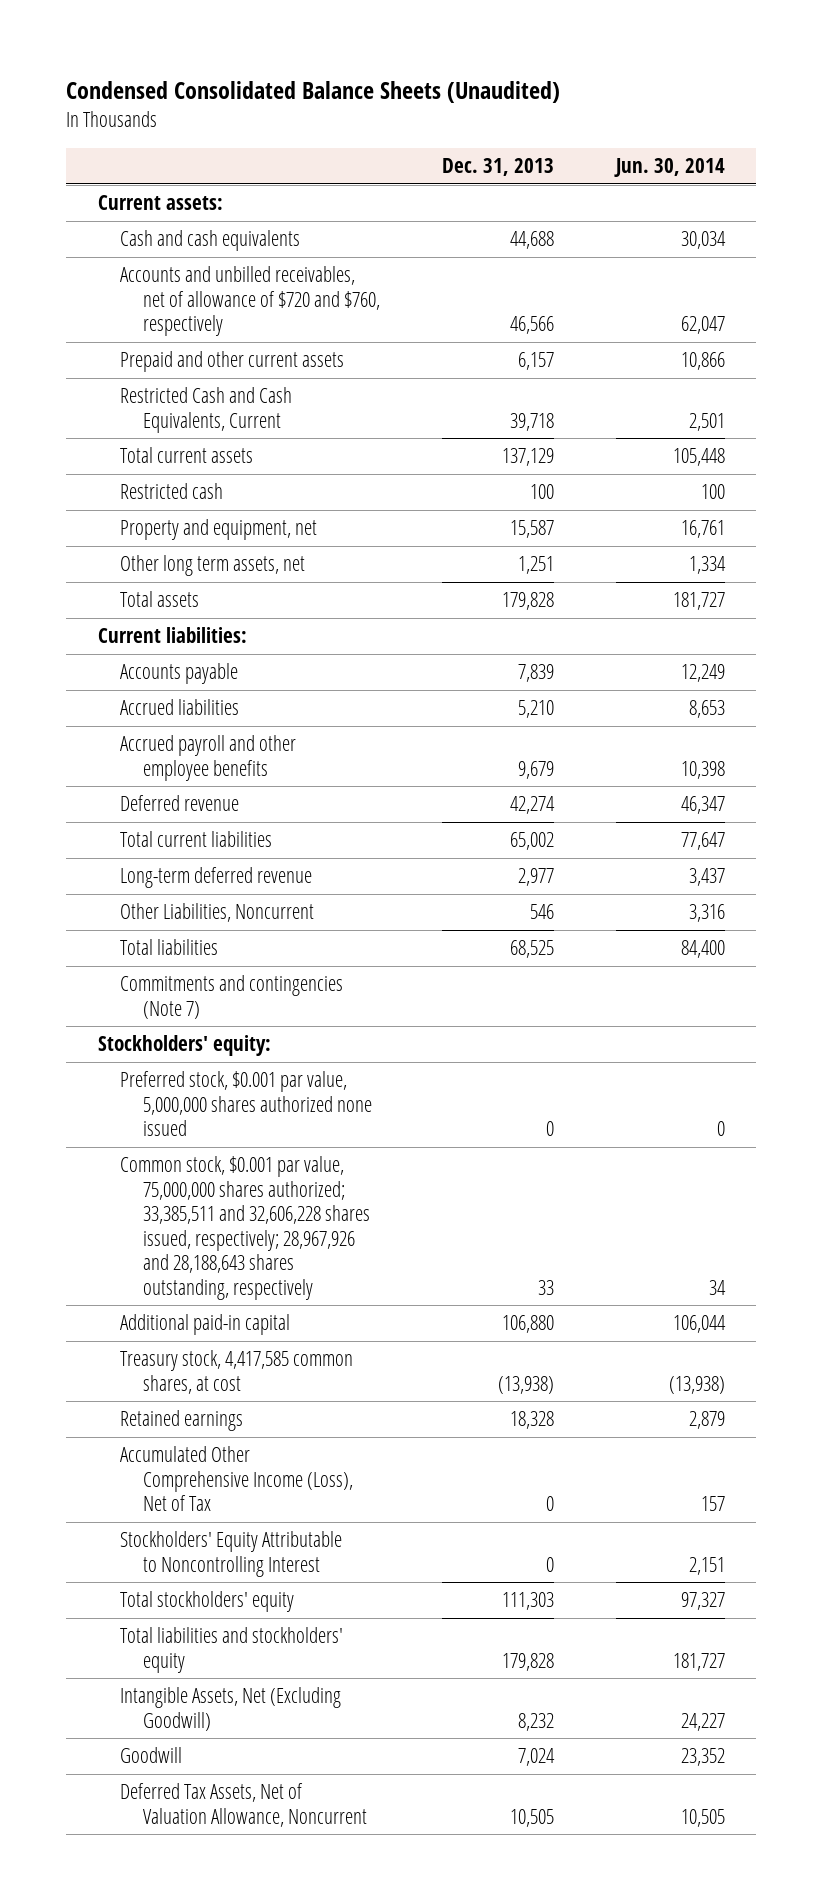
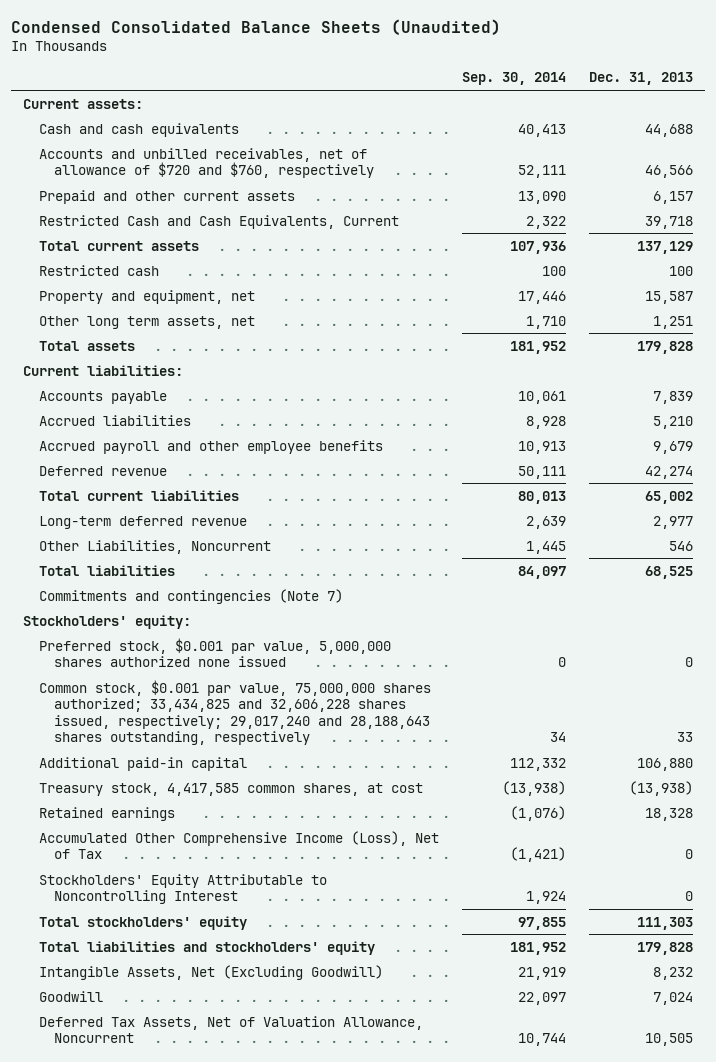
- | Dec. 31, 2013 | Jun. 30, 2014
+ | Sep. 30, 2014 | Dec. 31, 2013
- Common stock, $0.001 par value, 75,000,000 shares authorized; 33,385,511 and 32,606,228 shares issued, respectively; 28,967,926 and 28,188,643 shares outstanding, respectively | 33 | 34
+ Common stock, $0.001 par value, 75,000,000 shares authorized; 33,434,825 and 32,606,228 shares issued, respectively; 29,017,240 and 28,188,643 shares outstanding, respectively | 34 | 33

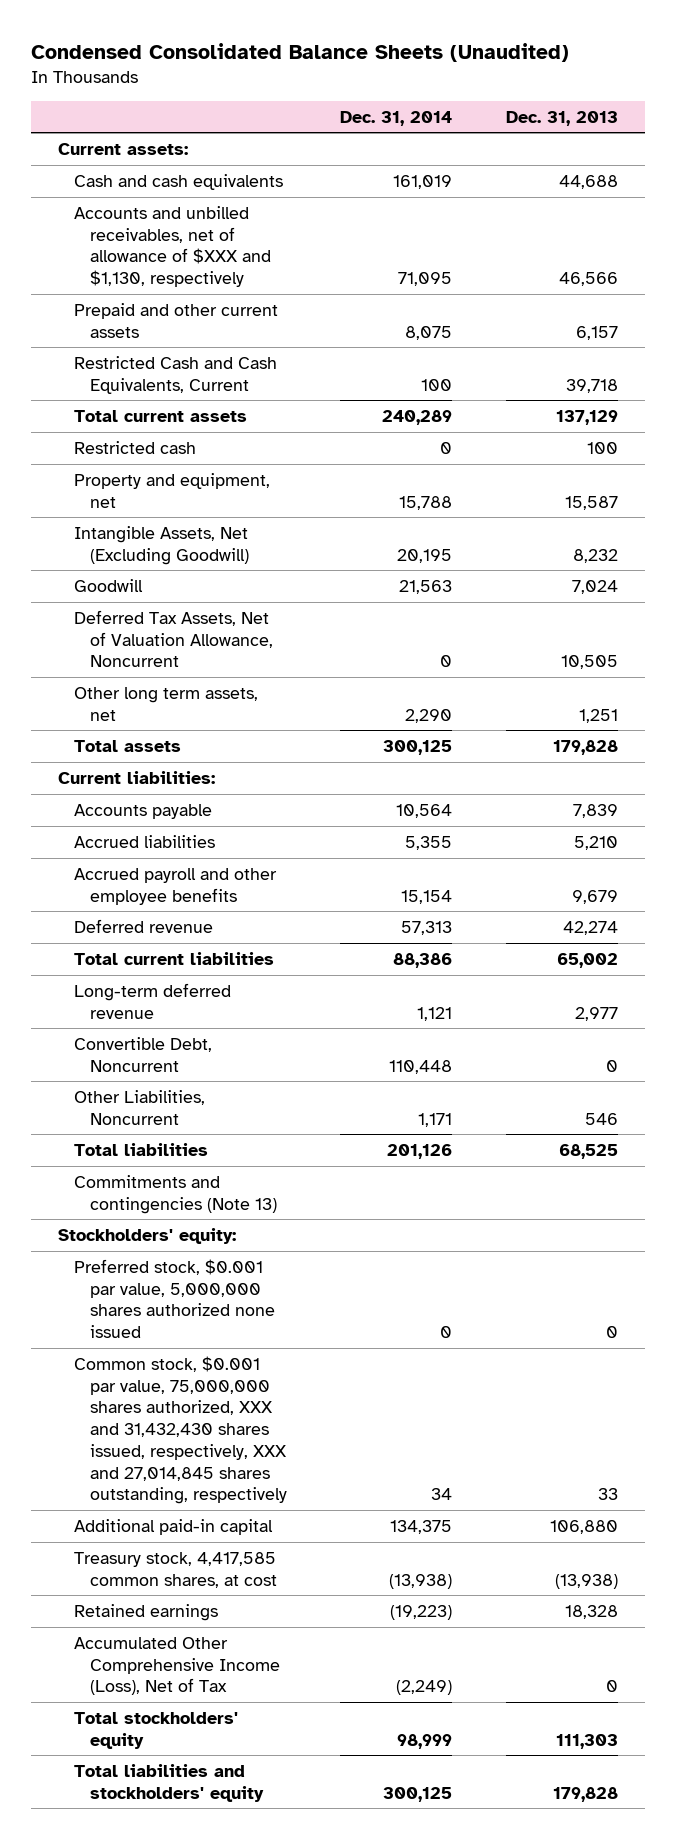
- | Sep. 30, 2014 | Dec. 31, 2013
+ | Dec. 31, 2014 | Dec. 31, 2013
- Accounts and unbilled receivables, net of allowance of $720 and $760, respectively | 52,111 | 46,566
+ Accounts and unbilled receivables, net of allowance of $XXX and $1,130, respectively | 71,095 | 46,566
moved up: Intangible Assets, Net (Excluding Goodwill) | 20,195 | 8,232
moved up: Goodwill | 21,563 | 7,024
moved up: Deferred Tax Assets, Net of Valuation Allowance, Noncurrent | 0 | 10,505
+ Convertible Debt, Noncurrent | 110,448 | 0
- Commitments and contingencies (Note 7)
+ Commitments and contingencies (Note 13)
- Common stock, $0.001 par value, 75,000,000 shares authorized; 33,434,825 and 32,606,228 shares issued, respectively; 29,017,240 and 28,188,643 shares outstanding, respectively | 34 | 33
+ Common stock, $0.001 par value, 75,000,000 shares authorized, XXX and 31,432,430 shares issued, respectively, XXX and 27,014,845 shares outstanding, respectively | 34 | 33
- Stockholders' Equity Attributable to Noncontrolling Interest | 1,924 | 0

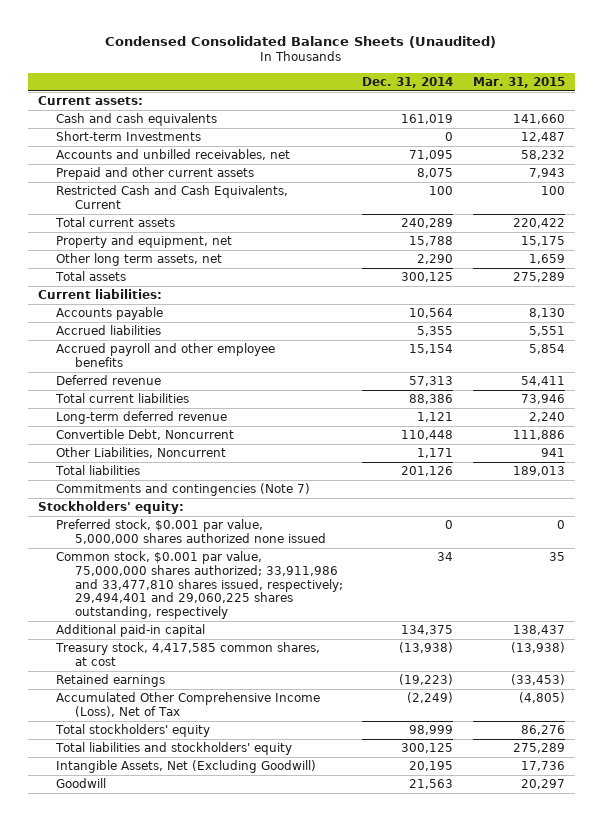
- | Dec. 31, 2014 | Dec. 31, 2013
+ | Dec. 31, 2014 | Mar. 31, 2015
- Accounts and unbilled receivables, net of allowance of $XXX and $1,130, respectively | 71,095 | 46,566
+ Short-term Investments | 0 | 12,487
+ Accounts and unbilled receivables, net | 71,095 | 58,232
- Restricted cash | 0 | 100
- Deferred Tax Assets, Net of Valuation Allowance, Noncurrent | 0 | 10,505
- Commitments and contingencies (Note 13)
+ Commitments and contingencies (Note 7)
- Common stock, $0.001 par value, 75,000,000 shares authorized, XXX and 31,432,430 shares issued, respectively, XXX and 27,014,845 shares outstanding, respectively | 34 | 33
+ Common stock, $0.001 par value, 75,000,000 shares authorized; 33,911,986 and 33,477,810 shares issued, respectively; 29,494,401 and 29,060,225 shares outstanding, respectively | 34 | 35
moved down: Intangible Assets, Net (Excluding Goodwill) | 20,195 | 17,736
moved down: Goodwill | 21,563 | 20,297

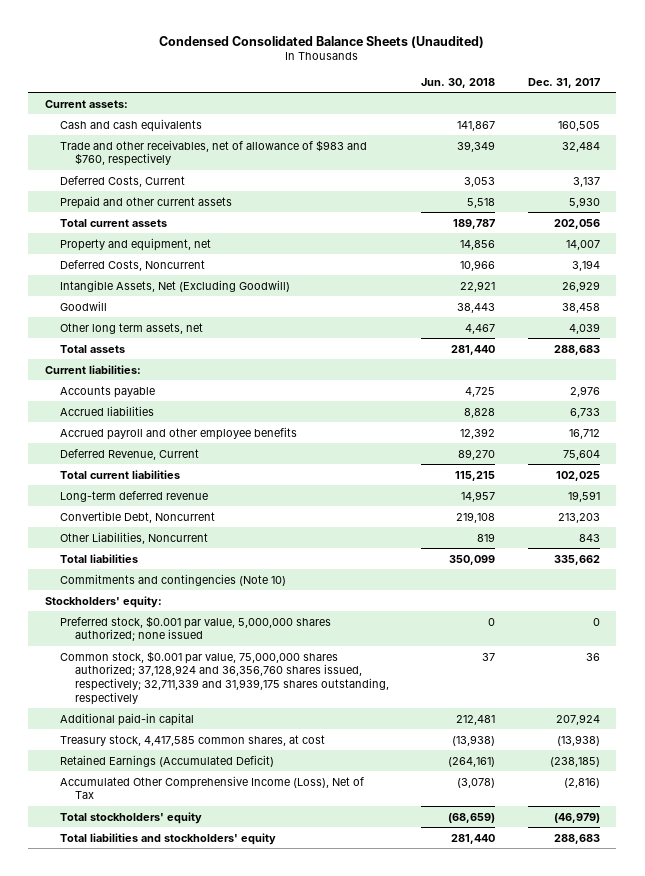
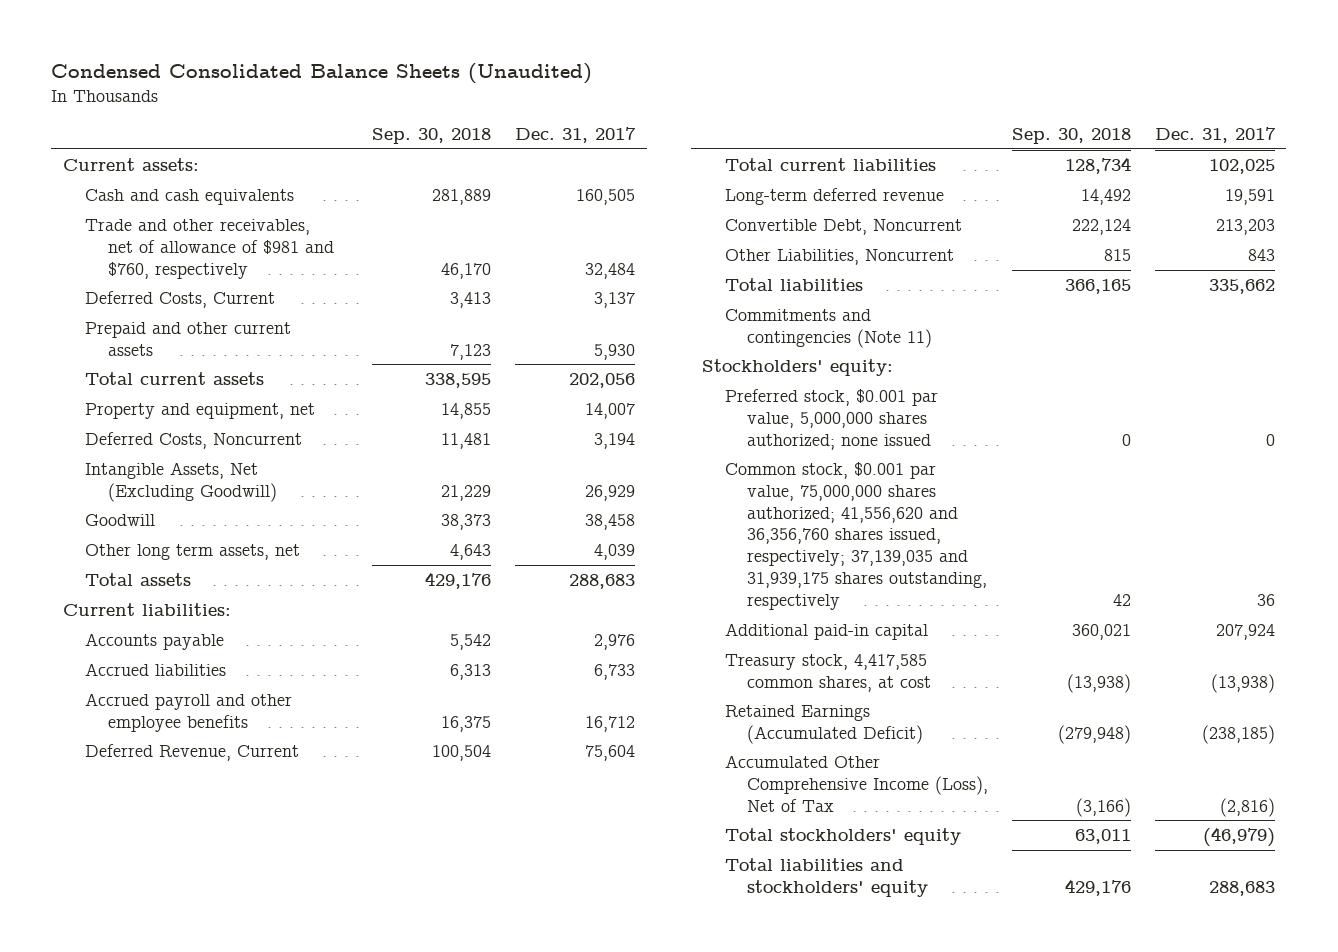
- | Jun. 30, 2018 | Dec. 31, 2017
+ | Sep. 30, 2018 | Dec. 31, 2017
- Trade and other receivables, net of allowance of $983 and $760, respectively | 39,349 | 32,484
+ Trade and other receivables, net of allowance of $981 and $760, respectively | 46,170 | 32,484
- Commitments and contingencies (Note 10)
+ Commitments and contingencies (Note 11)
- Common stock, $0.001 par value, 75,000,000 shares authorized; 37,128,924 and 36,356,760 shares issued, respectively; 32,711,339 and 31,939,175 shares outstanding, respectively | 37 | 36
+ Common stock, $0.001 par value, 75,000,000 shares authorized; 41,556,620 and 36,356,760 shares issued, respectively; 37,139,035 and 31,939,175 shares outstanding, respectively | 42 | 36

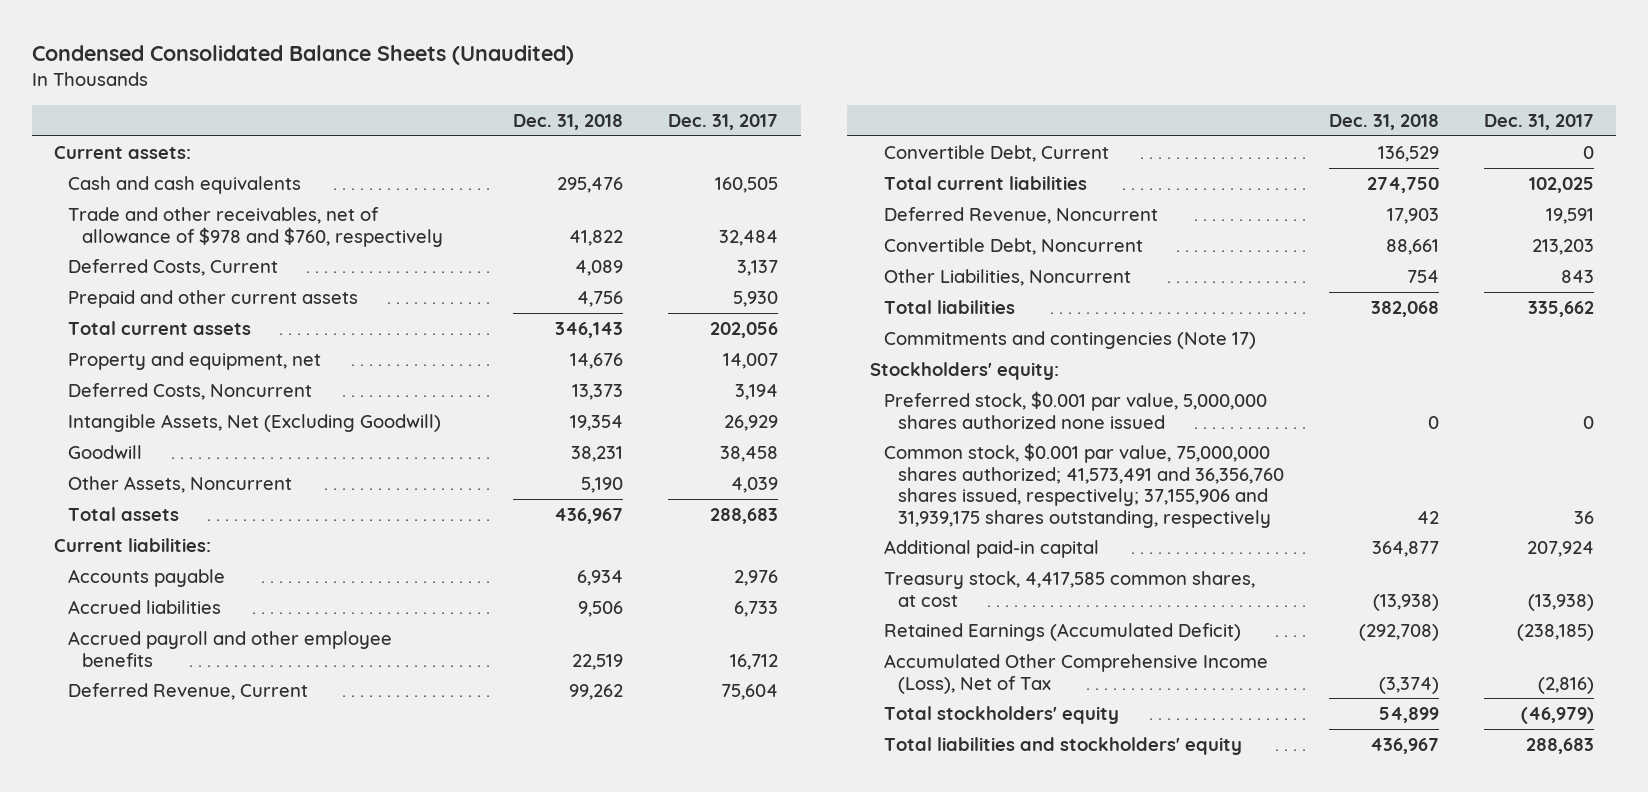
- | Sep. 30, 2018 | Dec. 31, 2017
+ | Dec. 31, 2018 | Dec. 31, 2017
- Trade and other receivables, net of allowance of $981 and $760, respectively | 46,170 | 32,484
+ Trade and other receivables, net of allowance of $978 and $760, respectively | 41,822 | 32,484
- Other long term assets, net | 4,643 | 4,039
+ Other Assets, Noncurrent | 5,190 | 4,039
+ Convertible Debt, Current | 136,529 | 0
- Long-term deferred revenue | 14,492 | 19,591
+ Deferred Revenue, Noncurrent | 17,903 | 19,591
- Commitments and contingencies (Note 11)
+ Commitments and contingencies (Note 17)
- Preferred stock, $0.001 par value, 5,000,000 shares authorized; none issued | 0 | 0
- Common stock, $0.001 par value, 75,000,000 shares authorized; 41,556,620 and 36,356,760 shares issued, respectively; 37,139,035 and 31,939,175 shares outstanding, respectively | 42 | 36
+ Preferred stock, $0.001 par value, 5,000,000 shares authorized none issued | 0 | 0
+ Common stock, $0.001 par value, 75,000,000 shares authorized; 41,573,491 and 36,356,760 shares issued, respectively; 37,155,906 and 31,939,175 shares outstanding, respectively | 42 | 36

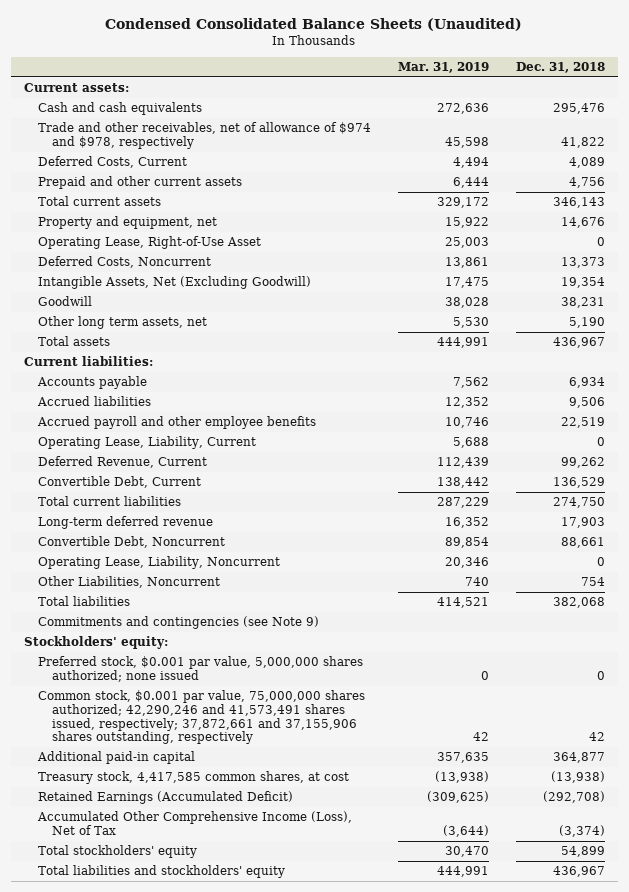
- | Dec. 31, 2018 | Dec. 31, 2017
+ | Mar. 31, 2019 | Dec. 31, 2018
- Trade and other receivables, net of allowance of $978 and $760, respectively | 41,822 | 32,484
+ Trade and other receivables, net of allowance of $974 and $978, respectively | 45,598 | 41,822
+ Operating Lease, Right-of-Use Asset | 25,003 | 0
- Other Assets, Noncurrent | 5,190 | 4,039
+ Other long term assets, net | 5,530 | 5,190
+ Operating Lease, Liability, Current | 5,688 | 0
- Deferred Revenue, Noncurrent | 17,903 | 19,591
+ Long-term deferred revenue | 16,352 | 17,903
+ Operating Lease, Liability, Noncurrent | 20,346 | 0
- Commitments and contingencies (Note 17)
+ Commitments and contingencies (see Note 9)
- Preferred stock, $0.001 par value, 5,000,000 shares authorized none issued | 0 | 0
- Common stock, $0.001 par value, 75,000,000 shares authorized; 41,573,491 and 36,356,760 shares issued, respectively; 37,155,906 and 31,939,175 shares outstanding, respectively | 42 | 36
+ Preferred stock, $0.001 par value, 5,000,000 shares authorized; none issued | 0 | 0
+ Common stock, $0.001 par value, 75,000,000 shares authorized; 42,290,246 and 41,573,491 shares issued, respectively; 37,872,661 and 37,155,906 shares outstanding, respectively | 42 | 42

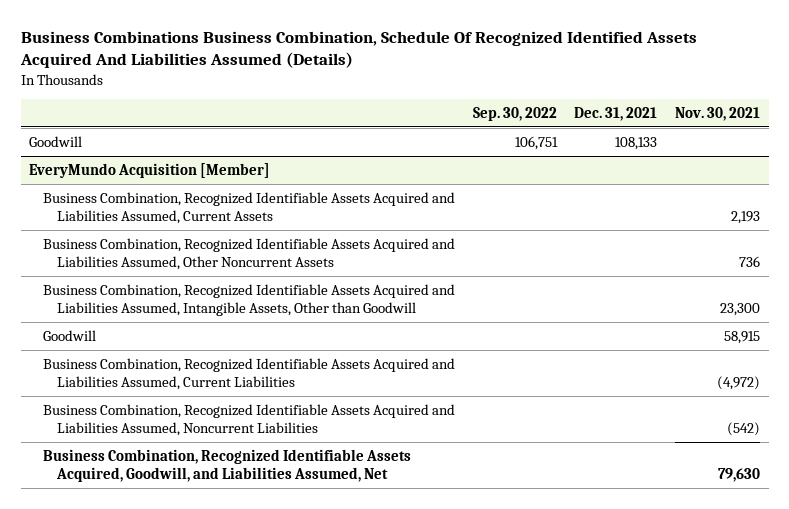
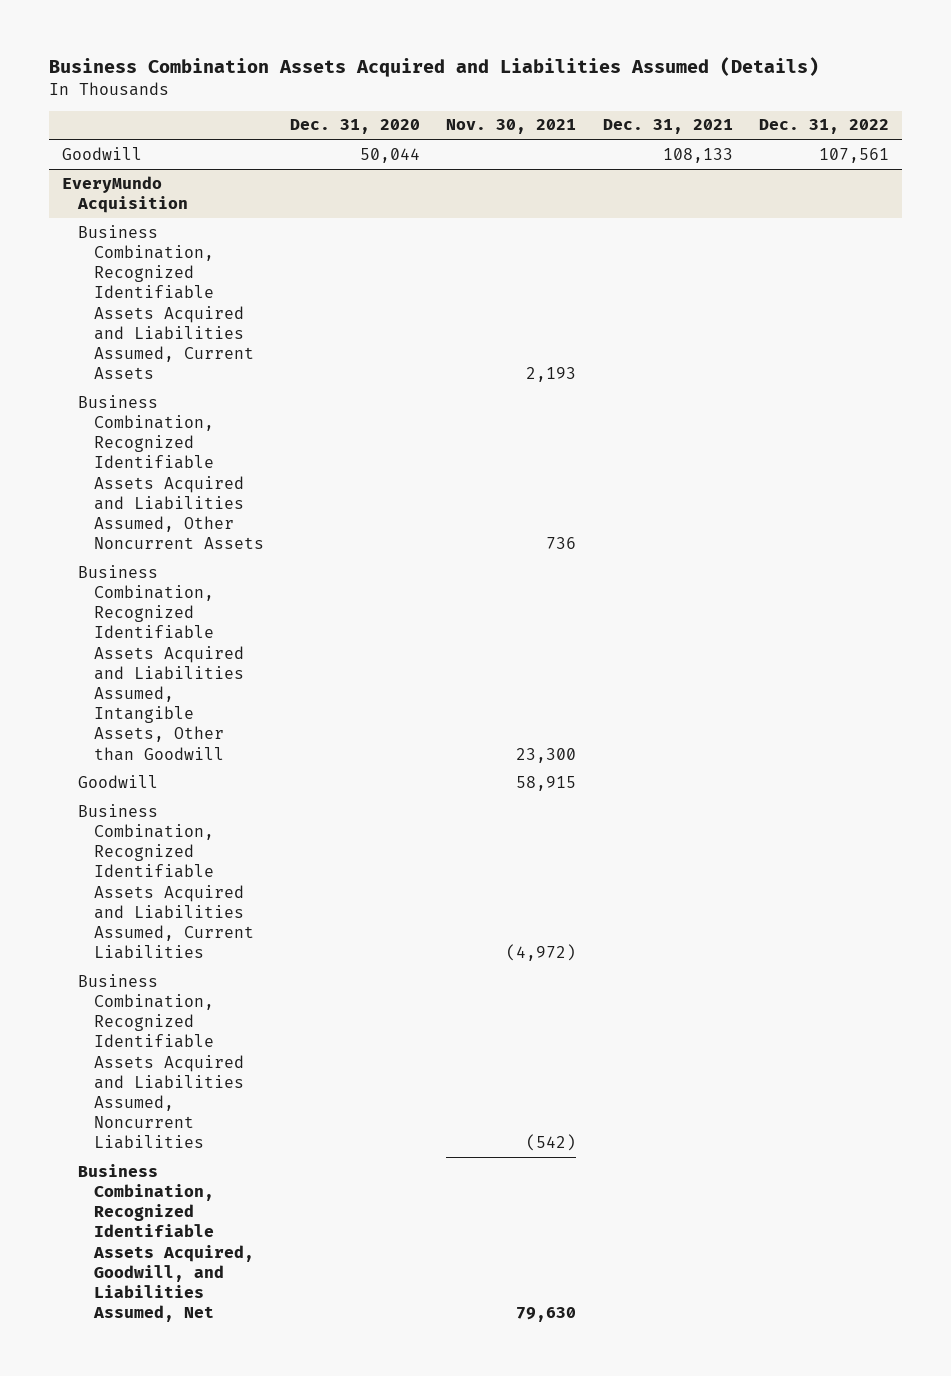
- Business Combinations Business Combination, Schedule Of Recognized Identified Assets Acquired And Liabilities Assumed (Details)
+ Business Combination Assets Acquired and Liabilities Assumed (Details)
- | Sep. 30, 2022 | Dec. 31, 2021 | Nov. 30, 2021
+ | Dec. 31, 2020 | Nov. 30, 2021 | Dec. 31, 2021 | Dec. 31, 2022
- EveryMundo Acquisition [Member]
+ EveryMundo Acquisition

